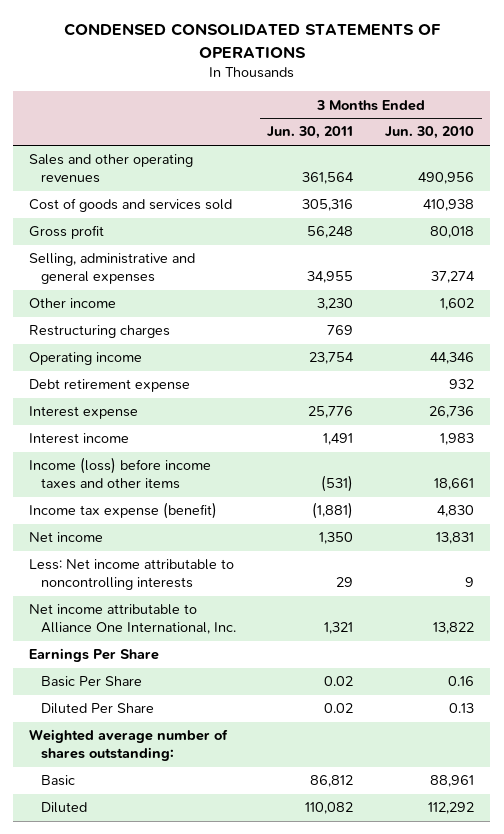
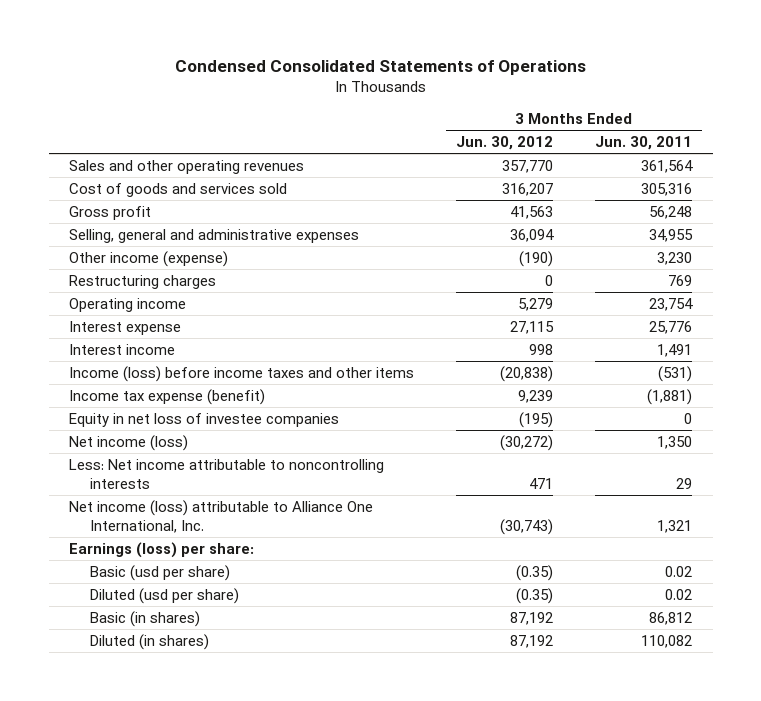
- CONDENSED CONSOLIDATED STATEMENTS OF OPERATIONS
+ Condensed Consolidated Statements of Operations
- | 3 Months Ended Jun. 30, 2011 | 3 Months Ended Jun. 30, 2010
+ | 3 Months Ended Jun. 30, 2012 | 3 Months Ended Jun. 30, 2011
- Selling, administrative and general expenses | 34,955 | 37,274
- Other income | 3,230 | 1,602
+ Selling, general and administrative expenses | 36,094 | 34,955
+ Other income (expense) | (190) | 3,230
- Debt retirement expense | | 932
- Net income | 1,350 | 13,831
+ Equity in net loss of investee companies | (195) | 0
+ Net income (loss) | (30,272) | 1,350
- Net income attributable to Alliance One International, Inc. | 1,321 | 13,822
- Earnings Per Share
- Basic Per Share | 0.02 | 0.16
- Diluted Per Share | 0.02 | 0.13
- Weighted average number of shares outstanding:
- Basic | 86,812 | 88,961
- Diluted | 110,082 | 112,292
+ Net income (loss) attributable to Alliance One International, Inc. | (30,743) | 1,321
+ Earnings (loss) per share:
+ Basic (usd per share) | (0.35) | 0.02
+ Diluted (usd per share) | (0.35) | 0.02
+ Basic (in shares) | 87,192 | 86,812
+ Diluted (in shares) | 87,192 | 110,082

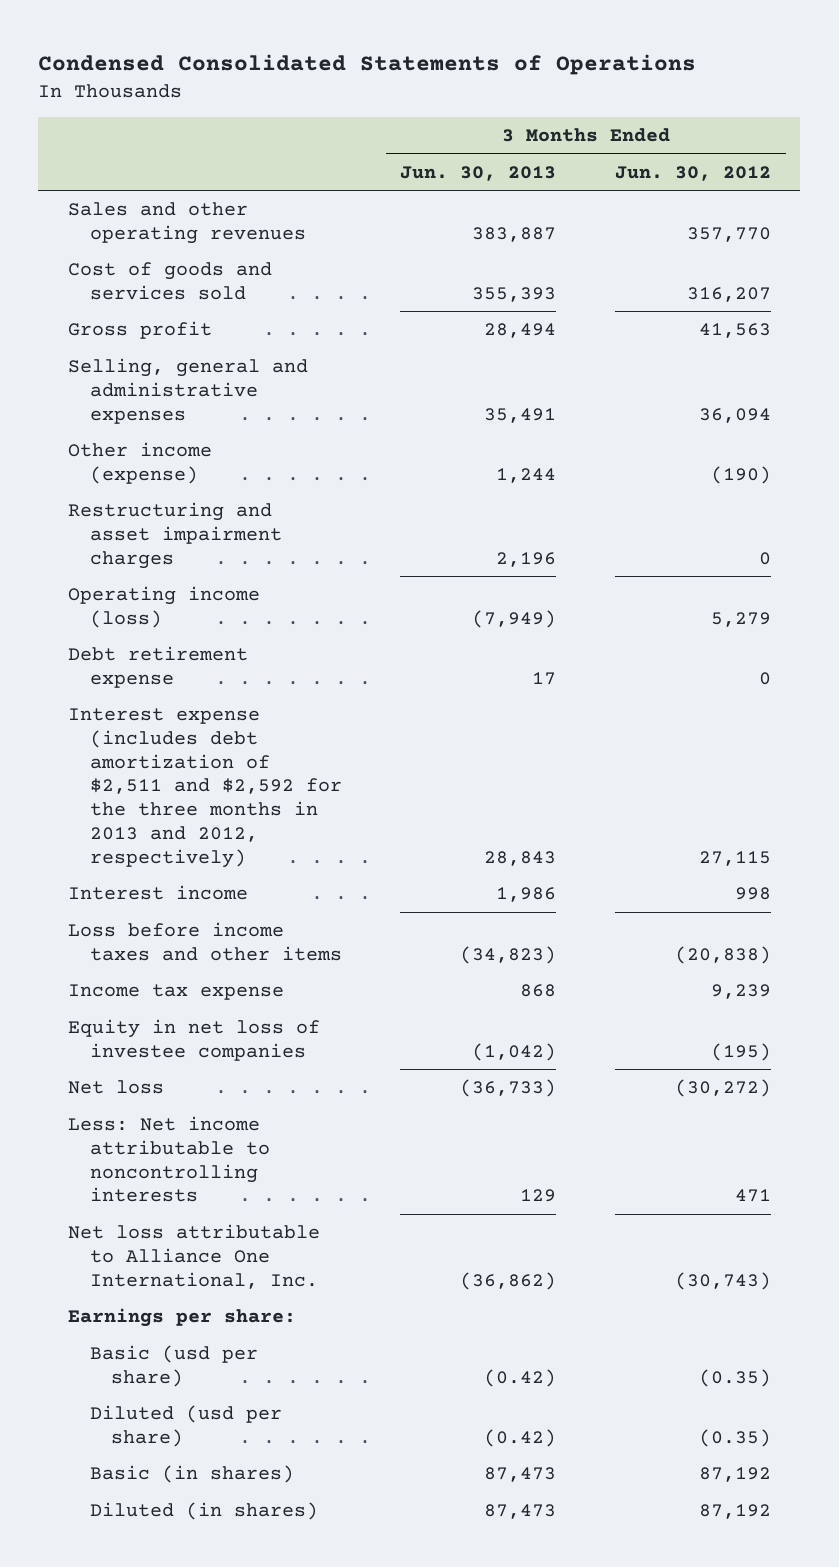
- | 3 Months Ended Jun. 30, 2012 | 3 Months Ended Jun. 30, 2011
+ | 3 Months Ended Jun. 30, 2013 | 3 Months Ended Jun. 30, 2012
- Restructuring charges | 0 | 769
- Operating income | 5,279 | 23,754
- Interest expense | 27,115 | 25,776
+ Restructuring and asset impairment charges | 2,196 | 0
+ Operating income (loss) | (7,949) | 5,279
+ Debt retirement expense | 17 | 0
+ Interest expense (includes debt amortization of $2,511 and $2,592 for the three months in 2013 and 2012, respectively) | 28,843 | 27,115
- Income (loss) before income taxes and other items | (20,838) | (531)
- Income tax expense (benefit) | 9,239 | (1,881)
+ Loss before income taxes and other items | (34,823) | (20,838)
+ Income tax expense | 868 | 9,239
- Net income (loss) | (30,272) | 1,350
+ Net loss | (36,733) | (30,272)
- Net income (loss) attributable to Alliance One International, Inc. | (30,743) | 1,321
- Earnings (loss) per share:
+ Net loss attributable to Alliance One International, Inc. | (36,862) | (30,743)
+ Earnings per share:

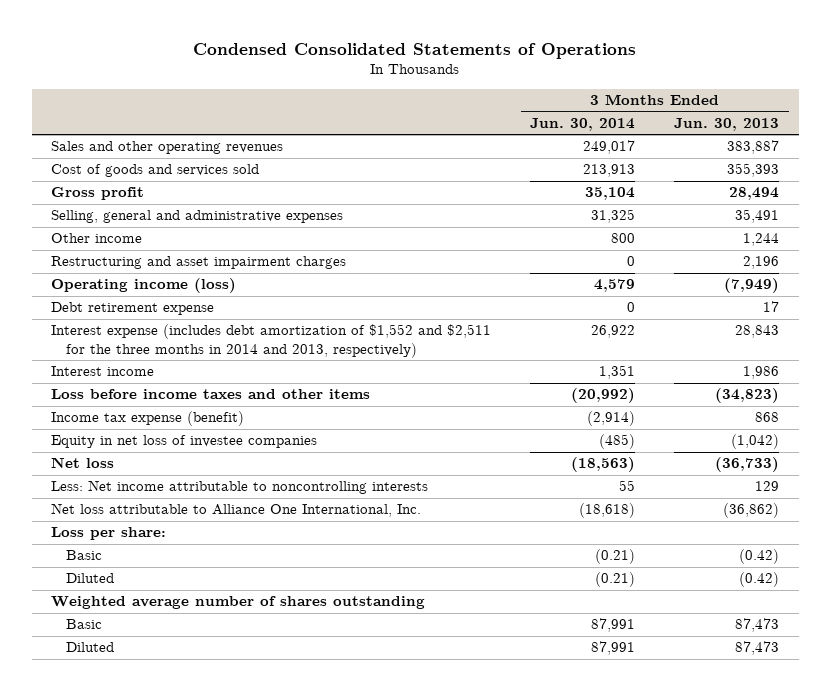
- | 3 Months Ended Jun. 30, 2013 | 3 Months Ended Jun. 30, 2012
+ | 3 Months Ended Jun. 30, 2014 | 3 Months Ended Jun. 30, 2013
- Other income (expense) | 1,244 | (190)
+ Other income | 800 | 1,244
- Interest expense (includes debt amortization of $2,511 and $2,592 for the three months in 2013 and 2012, respectively) | 28,843 | 27,115
+ Interest expense (includes debt amortization of $1,552 and $2,511 for the three months in 2014 and 2013, respectively) | 26,922 | 28,843
- Income tax expense | 868 | 9,239
+ Income tax expense (benefit) | (2,914) | 868
- Earnings per share:
- Basic (usd per share) | (0.42) | (0.35)
- Diluted (usd per share) | (0.42) | (0.35)
- Basic (in shares) | 87,473 | 87,192
- Diluted (in shares) | 87,473 | 87,192
+ Loss per share:
+ Basic | (0.21) | (0.42)
+ Diluted | (0.21) | (0.42)
+ Weighted average number of shares outstanding
+ Basic | 87,991 | 87,473
+ Diluted | 87,991 | 87,473

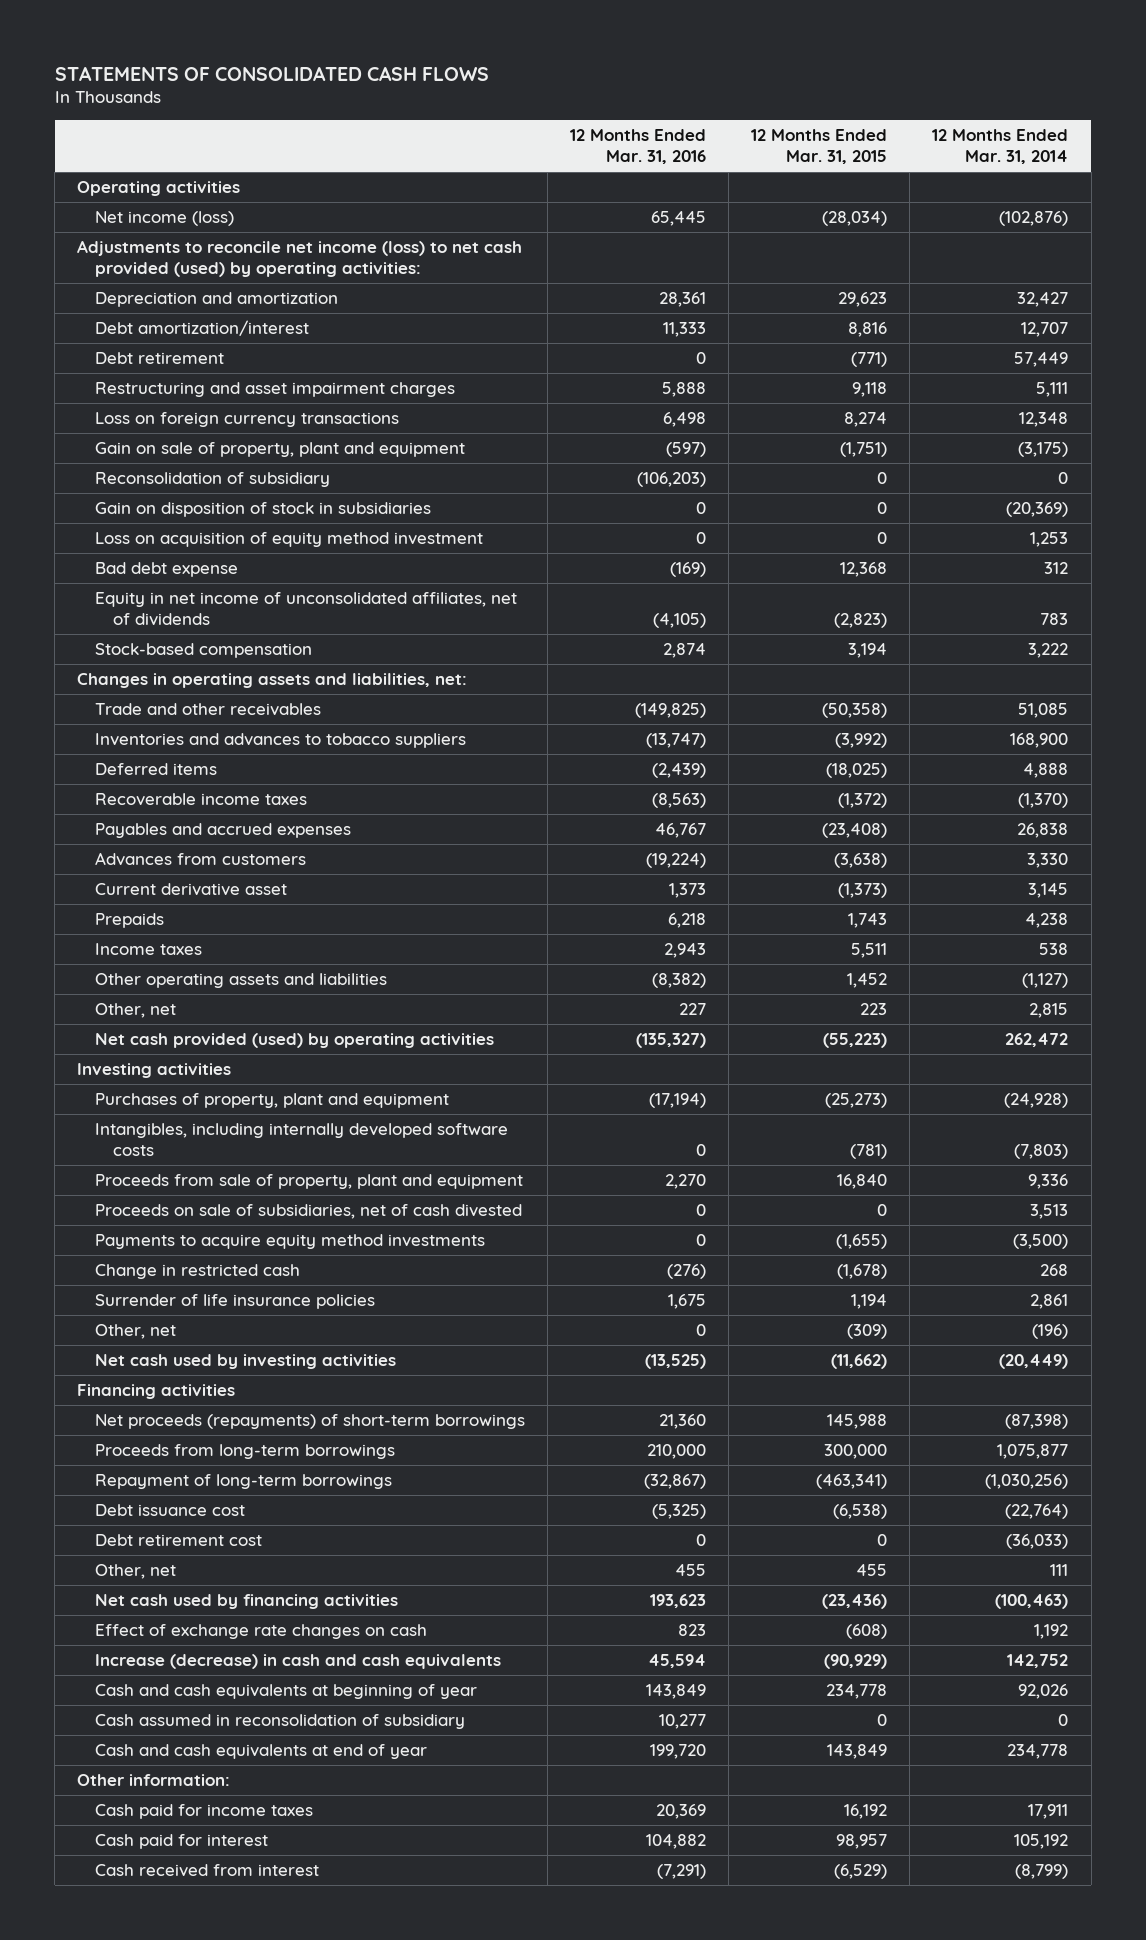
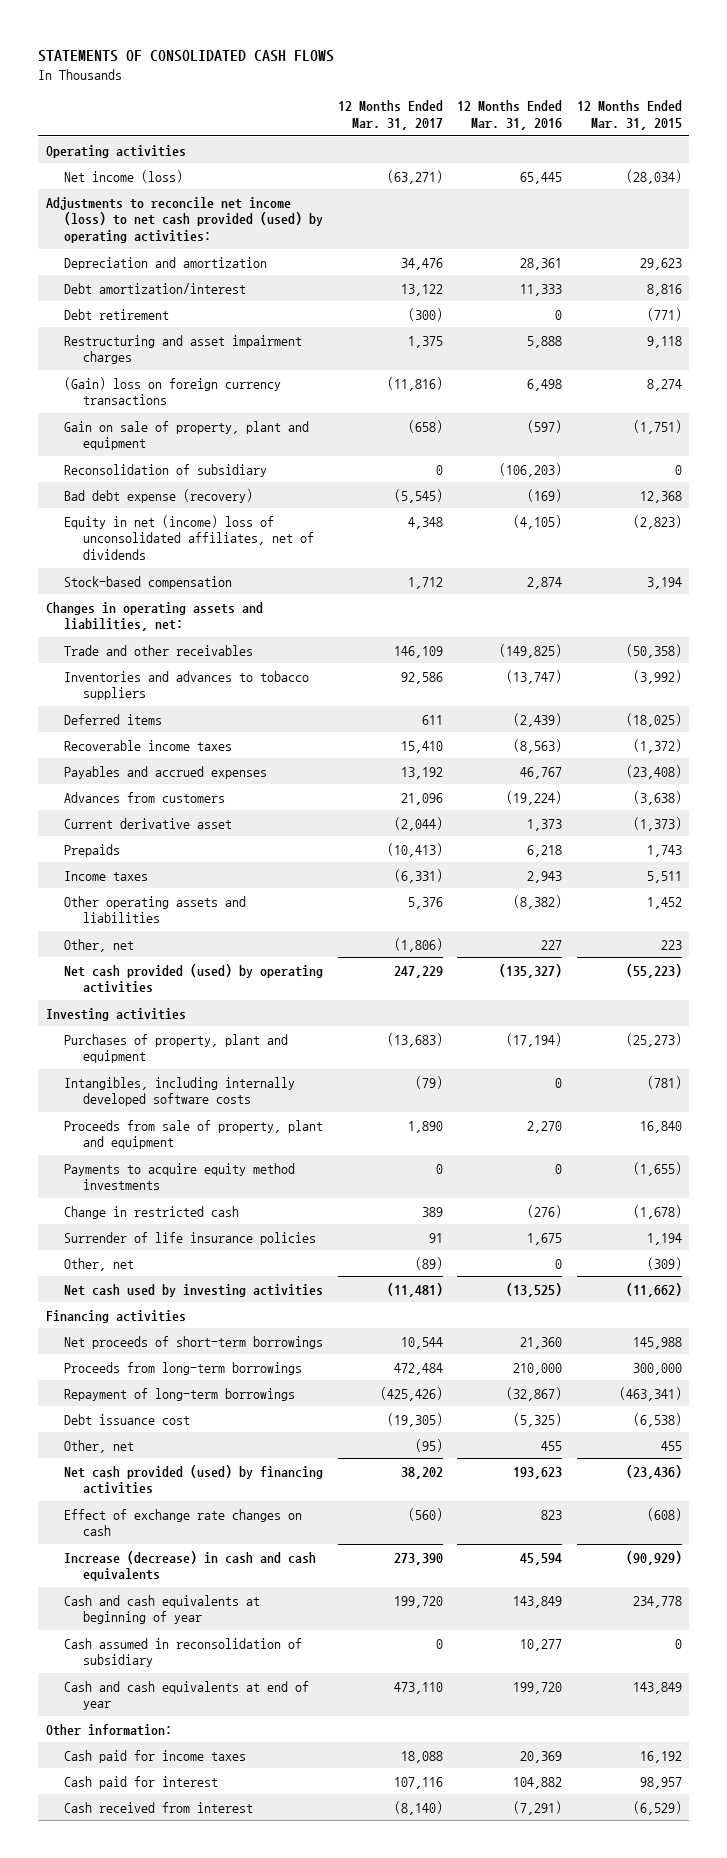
- | 12 Months Ended Mar. 31, 2016 | 12 Months Ended Mar. 31, 2015 | 12 Months Ended Mar. 31, 2014
+ | 12 Months Ended Mar. 31, 2017 | 12 Months Ended Mar. 31, 2016 | 12 Months Ended Mar. 31, 2015
- Loss on foreign currency transactions | 6,498 | 8,274 | 12,348
+ (Gain) loss on foreign currency transactions | (11,816) | 6,498 | 8,274
- Gain on disposition of stock in subsidiaries | 0 | 0 | (20,369)
- Loss on acquisition of equity method investment | 0 | 0 | 1,253
- Bad debt expense | (169) | 12,368 | 312
- Equity in net income of unconsolidated affiliates, net of dividends | (4,105) | (2,823) | 783
+ Bad debt expense (recovery) | (5,545) | (169) | 12,368
+ Equity in net (income) loss of unconsolidated affiliates, net of dividends | 4,348 | (4,105) | (2,823)
- Proceeds on sale of subsidiaries, net of cash divested | 0 | 0 | 3,513
- Net proceeds (repayments) of short-term borrowings | 21,360 | 145,988 | (87,398)
+ Net proceeds of short-term borrowings | 10,544 | 21,360 | 145,988
- Debt retirement cost | 0 | 0 | (36,033)
- Net cash used by financing activities | 193,623 | (23,436) | (100,463)
+ Net cash provided (used) by financing activities | 38,202 | 193,623 | (23,436)

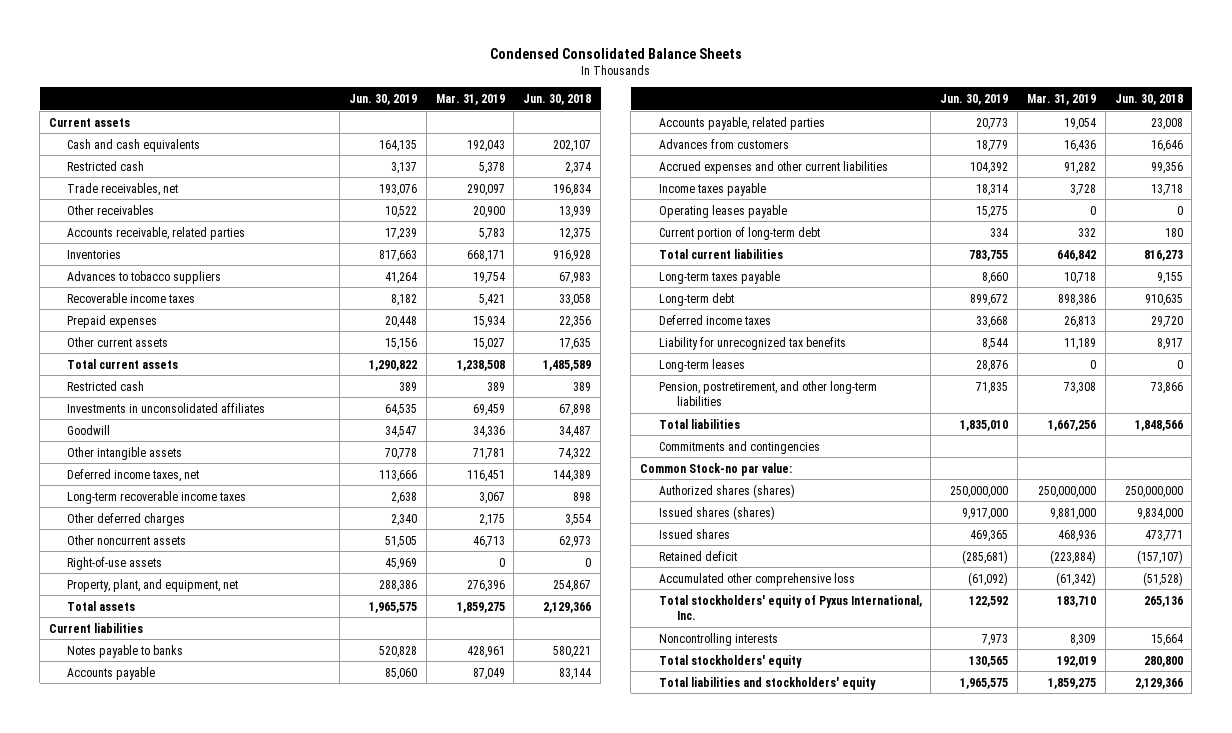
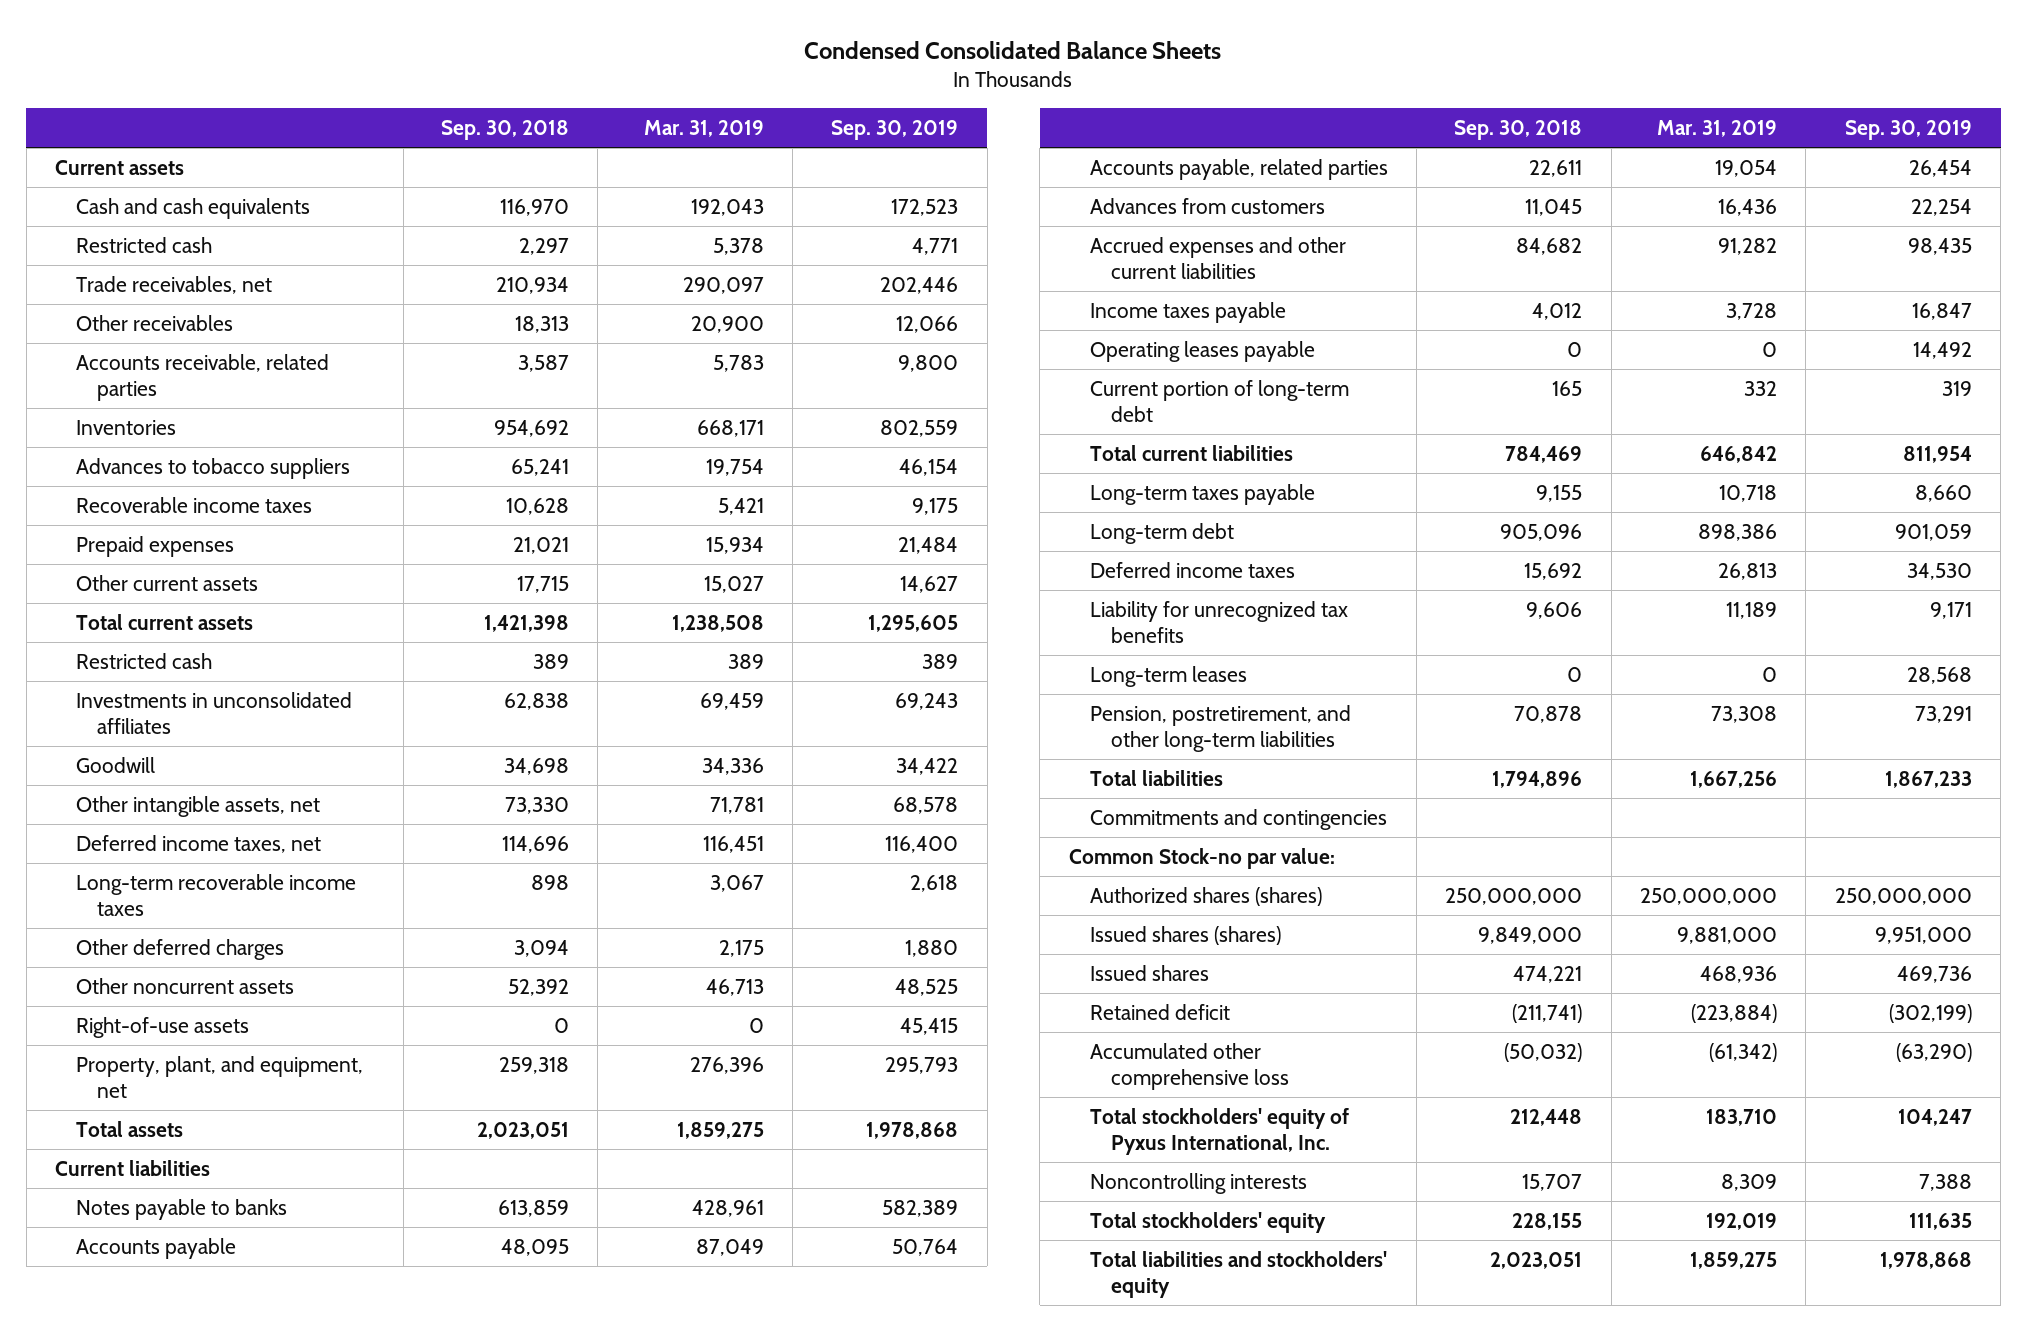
- | Jun. 30, 2019 | Mar. 31, 2019 | Jun. 30, 2018
+ | Sep. 30, 2018 | Mar. 31, 2019 | Sep. 30, 2019
- Other intangible assets | 70,778 | 71,781 | 74,322
+ Other intangible assets, net | 73,330 | 71,781 | 68,578

